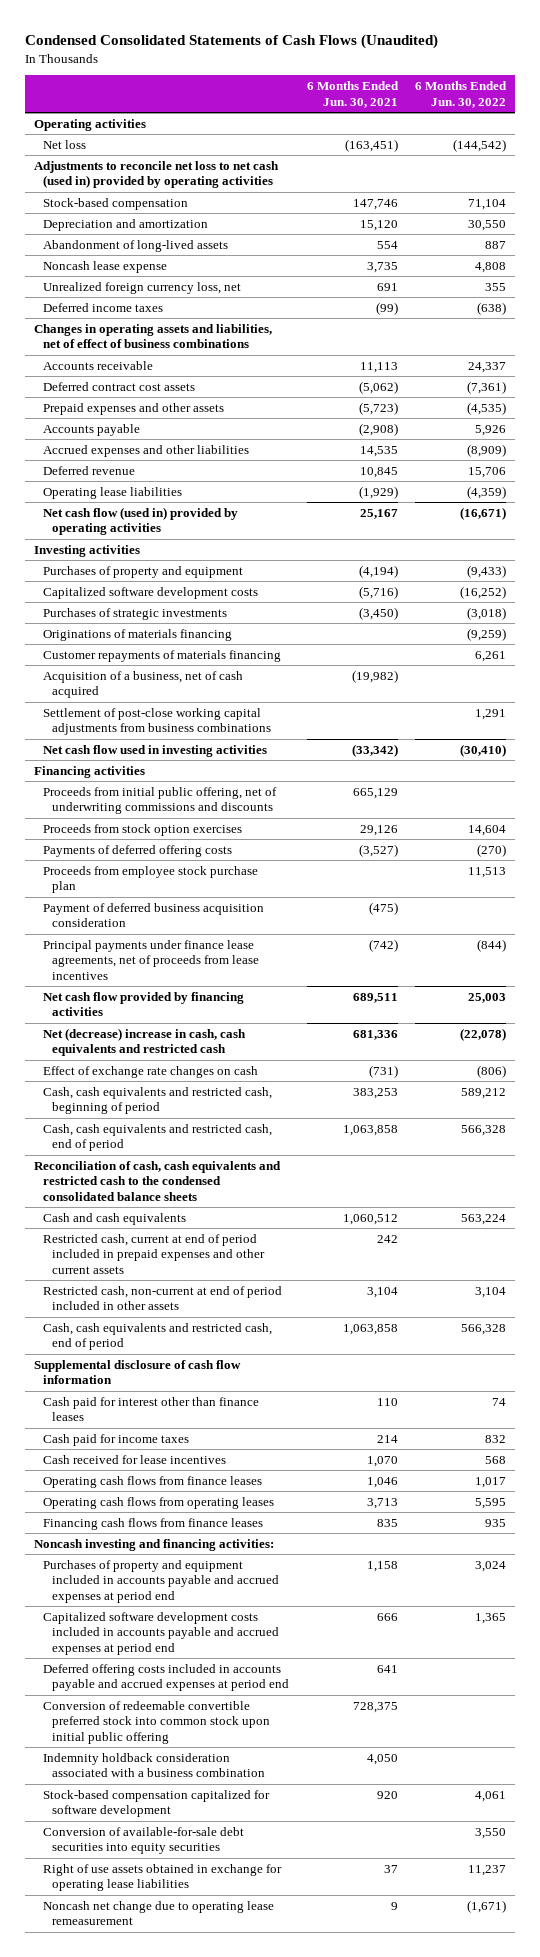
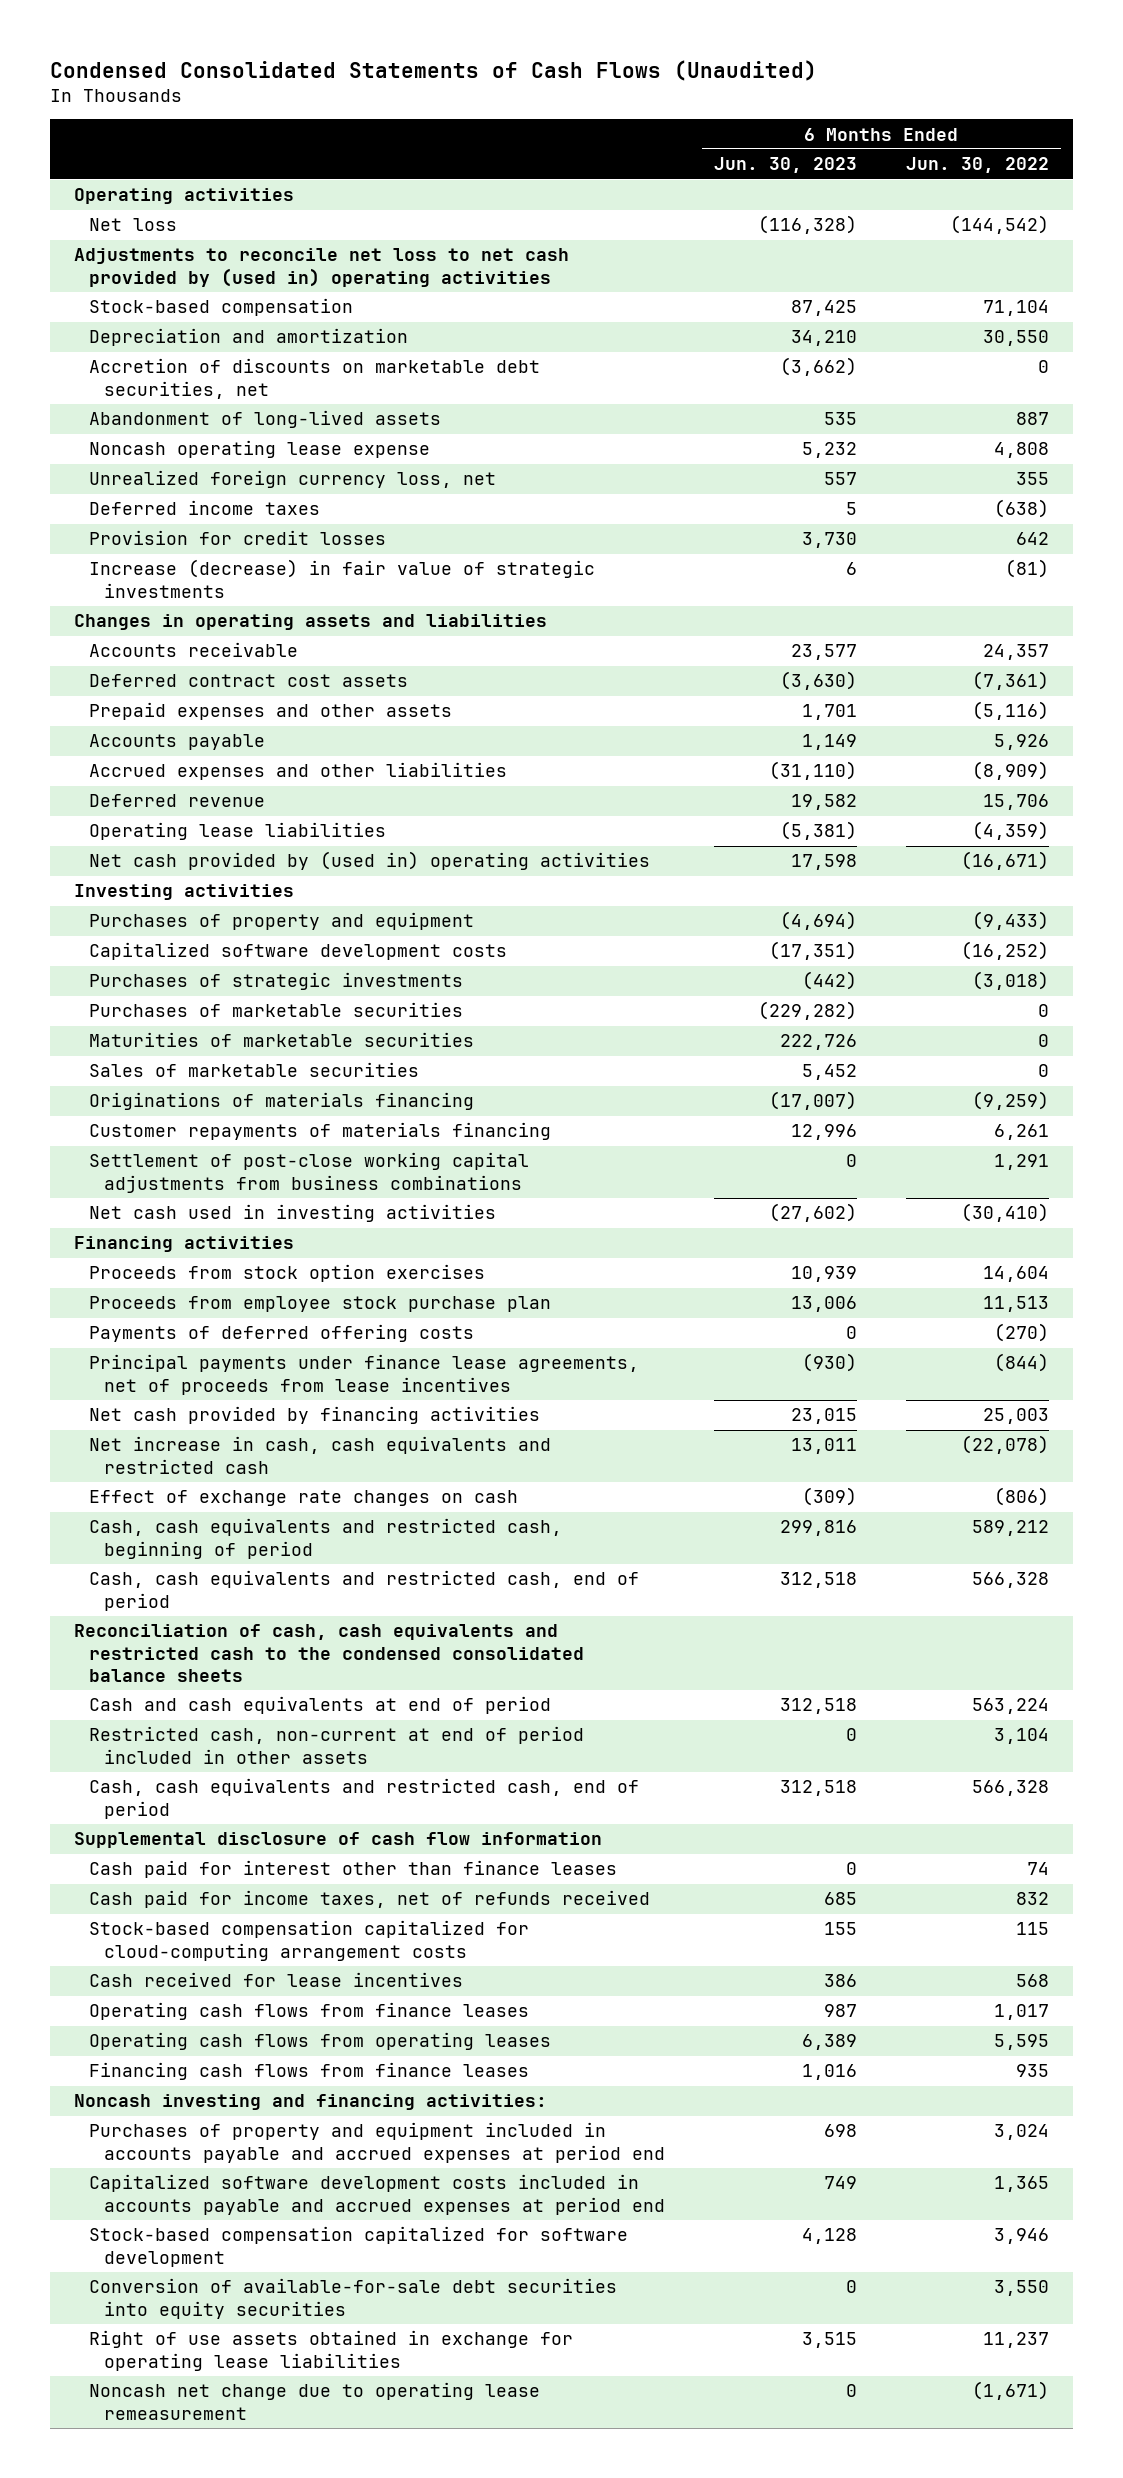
- | 6 Months Ended Jun. 30, 2021 | 6 Months Ended Jun. 30, 2022
+ | 6 Months Ended Jun. 30, 2023 | 6 Months Ended Jun. 30, 2022
- Adjustments to reconcile net loss to net cash (used in) provided by operating activities
+ Adjustments to reconcile net loss to net cash provided by (used in) operating activities
+ Accretion of discounts on marketable debt securities, net | (3,662) | 0
- Noncash lease expense | 3,735 | 4,808
+ Noncash operating lease expense | 5,232 | 4,808
- Changes in operating assets and liabilities, net of effect of business combinations
- Accounts receivable | 11,113 | 24,337
+ Provision for credit losses | 3,730 | 642
+ Increase (decrease) in fair value of strategic investments | 6 | (81)
+ Changes in operating assets and liabilities
+ Accounts receivable | 23,577 | 24,357
- Prepaid expenses and other assets | (5,723) | (4,535)
+ Prepaid expenses and other assets | 1,701 | (5,116)
- Net cash flow (used in) provided by operating activities | 25,167 | (16,671)
+ Net cash provided by (used in) operating activities | 17,598 | (16,671)
+ Purchases of marketable securities | (229,282) | 0
+ Maturities of marketable securities | 222,726 | 0
+ Sales of marketable securities | 5,452 | 0
- Acquisition of a business, net of cash acquired | (19,982) |
- Net cash flow used in investing activities | (33,342) | (30,410)
+ Net cash used in investing activities | (27,602) | (30,410)
- Proceeds from initial public offering, net of underwriting commissions and discounts | 665,129 |
- Payment of deferred business acquisition consideration | (475) |
moved down: Payments of deferred offering costs | 0 | (270)
- Net cash flow provided by financing activities | 689,511 | 25,003
- Net (decrease) increase in cash, cash equivalents and restricted cash | 681,336 | (22,078)
+ Net cash provided by financing activities | 23,015 | 25,003
+ Net increase in cash, cash equivalents and restricted cash | 13,011 | (22,078)
- Cash and cash equivalents | 1,060,512 | 563,224
- Restricted cash, current at end of period included in prepaid expenses and other current assets | 242 |
+ Cash and cash equivalents at end of period | 312,518 | 563,224
- Cash paid for income taxes | 214 | 832
+ Cash paid for income taxes, net of refunds received | 685 | 832
+ Stock-based compensation capitalized for cloud-computing arrangement costs | 155 | 115
- Deferred offering costs included in accounts payable and accrued expenses at period end | 641 |
- Conversion of redeemable convertible preferred stock into common stock upon initial public offering | 728,375 |
- Indemnity holdback consideration associated with a business combination | 4,050 |
- Stock-based compensation capitalized for software development | 920 | 4,061
+ Stock-based compensation capitalized for software development | 4,128 | 3,946

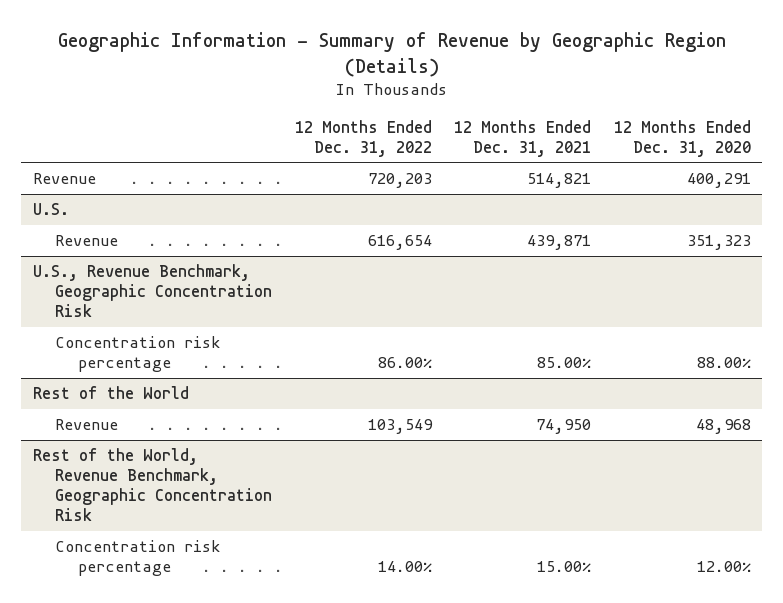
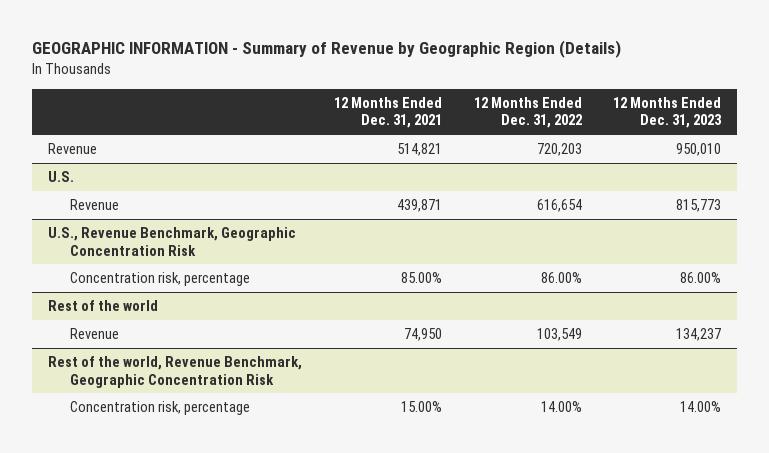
- Geographic Information - Summary of Revenue by Geographic Region (Details)
+ GEOGRAPHIC INFORMATION - Summary of Revenue by Geographic Region (Details)
- | 12 Months Ended Dec. 31, 2022 | 12 Months Ended Dec. 31, 2021 | 12 Months Ended Dec. 31, 2020
+ | 12 Months Ended Dec. 31, 2021 | 12 Months Ended Dec. 31, 2022 | 12 Months Ended Dec. 31, 2023
@ U.S., Revenue Benchmark, Geographic Concentration Risk
- Concentration risk percentage | 86.00% | 85.00% | 88.00%
- Rest of the World
@ U.S., Revenue Benchmark, Geographic Concentration Risk
+ Concentration risk, percentage | 85.00% | 86.00% | 86.00%
+ Rest of the world
- Rest of the World, Revenue Benchmark, Geographic Concentration Risk
- Concentration risk percentage | 14.00% | 15.00% | 12.00%
+ Rest of the world, Revenue Benchmark, Geographic Concentration Risk
+ Concentration risk, percentage | 15.00% | 14.00% | 14.00%

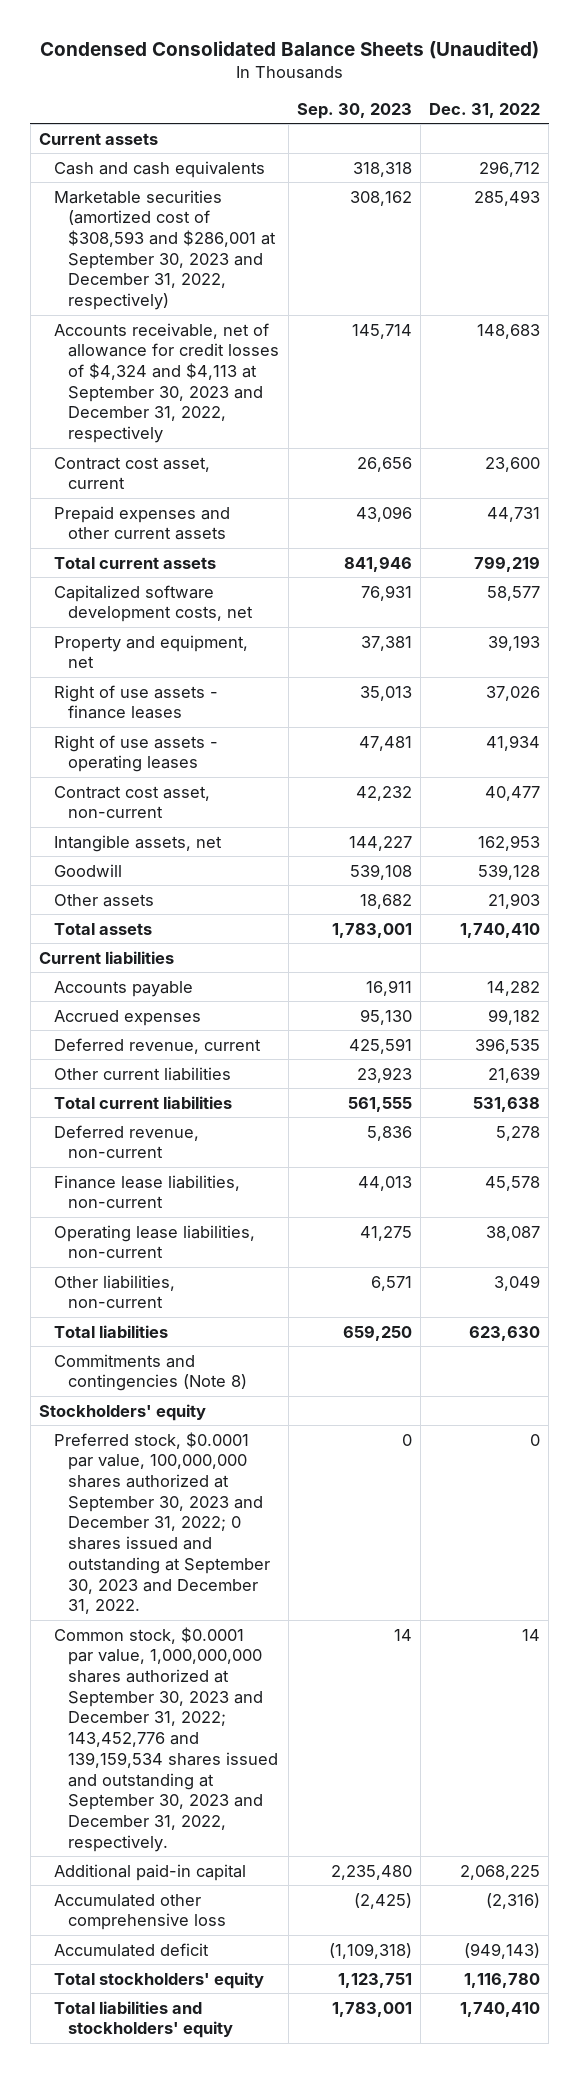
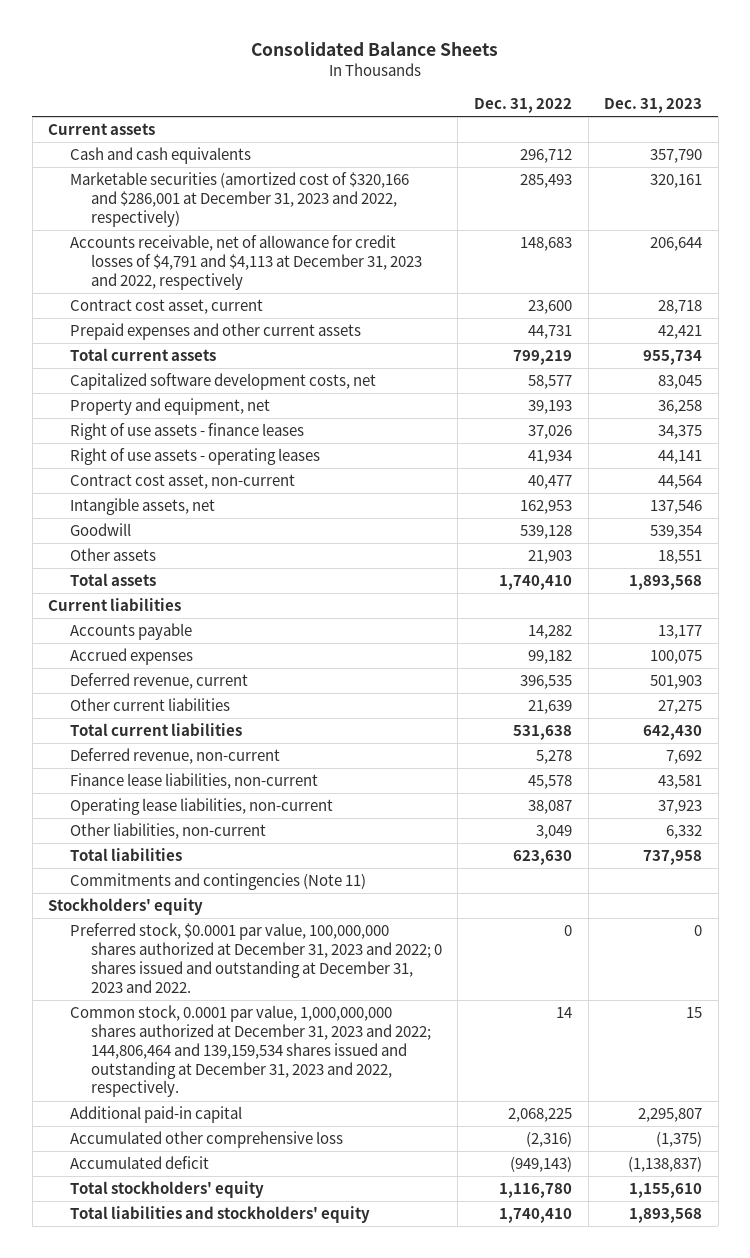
- Condensed Consolidated Balance Sheets (Unaudited)
+ Consolidated Balance Sheets
- | Sep. 30, 2023 | Dec. 31, 2022
+ | Dec. 31, 2022 | Dec. 31, 2023
- Marketable securities (amortized cost of $308,593 and $286,001 at September 30, 2023 and December 31, 2022, respectively) | 308,162 | 285,493
- Accounts receivable, net of allowance for credit losses of $4,324 and $4,113 at September 30, 2023 and December 31, 2022, respectively | 145,714 | 148,683
+ Marketable securities (amortized cost of $320,166 and $286,001 at December 31, 2023 and 2022, respectively) | 285,493 | 320,161
+ Accounts receivable, net of allowance for credit losses of $4,791 and $4,113 at December 31, 2023 and 2022, respectively | 148,683 | 206,644
- Commitments and contingencies (Note 8)
+ Commitments and contingencies (Note 11)
- Preferred stock, $0.0001 par value, 100,000,000 shares authorized at September 30, 2023 and December 31, 2022; 0 shares issued and outstanding at September 30, 2023 and December 31, 2022. | 0 | 0
- Common stock, $0.0001 par value, 1,000,000,000 shares authorized at September 30, 2023 and December 31, 2022; 143,452,776 and 139,159,534 shares issued and outstanding at September 30, 2023 and December 31, 2022, respectively. | 14 | 14
+ Preferred stock, $0.0001 par value, 100,000,000 shares authorized at December 31, 2023 and 2022; 0 shares issued and outstanding at December 31, 2023 and 2022. | 0 | 0
+ Common stock, 0.0001 par value, 1,000,000,000 shares authorized at December 31, 2023 and 2022; 144,806,464 and 139,159,534 shares issued and outstanding at December 31, 2023 and 2022, respectively. | 14 | 15

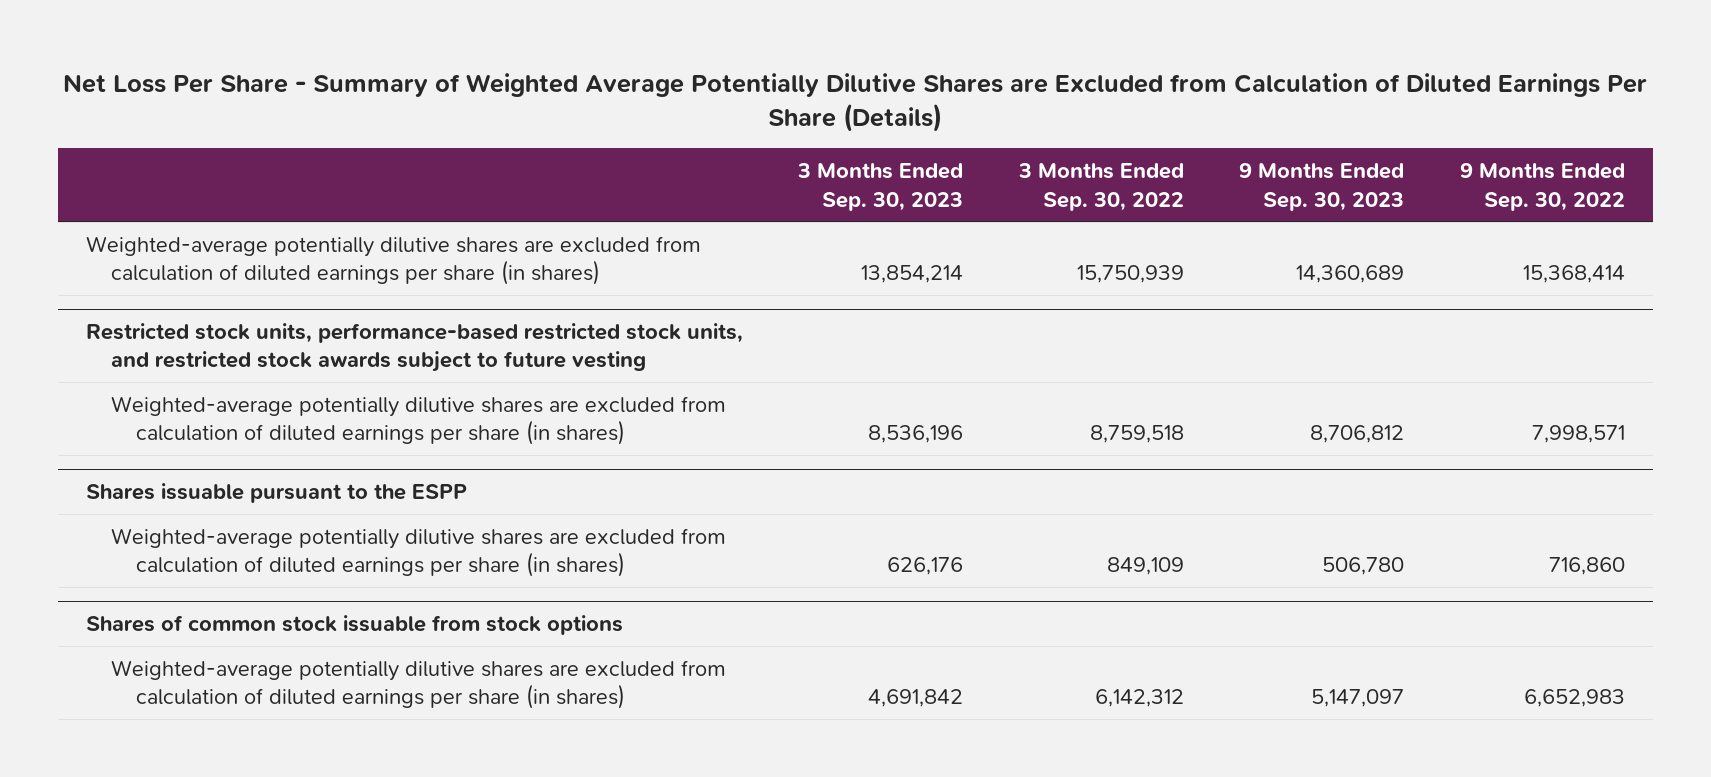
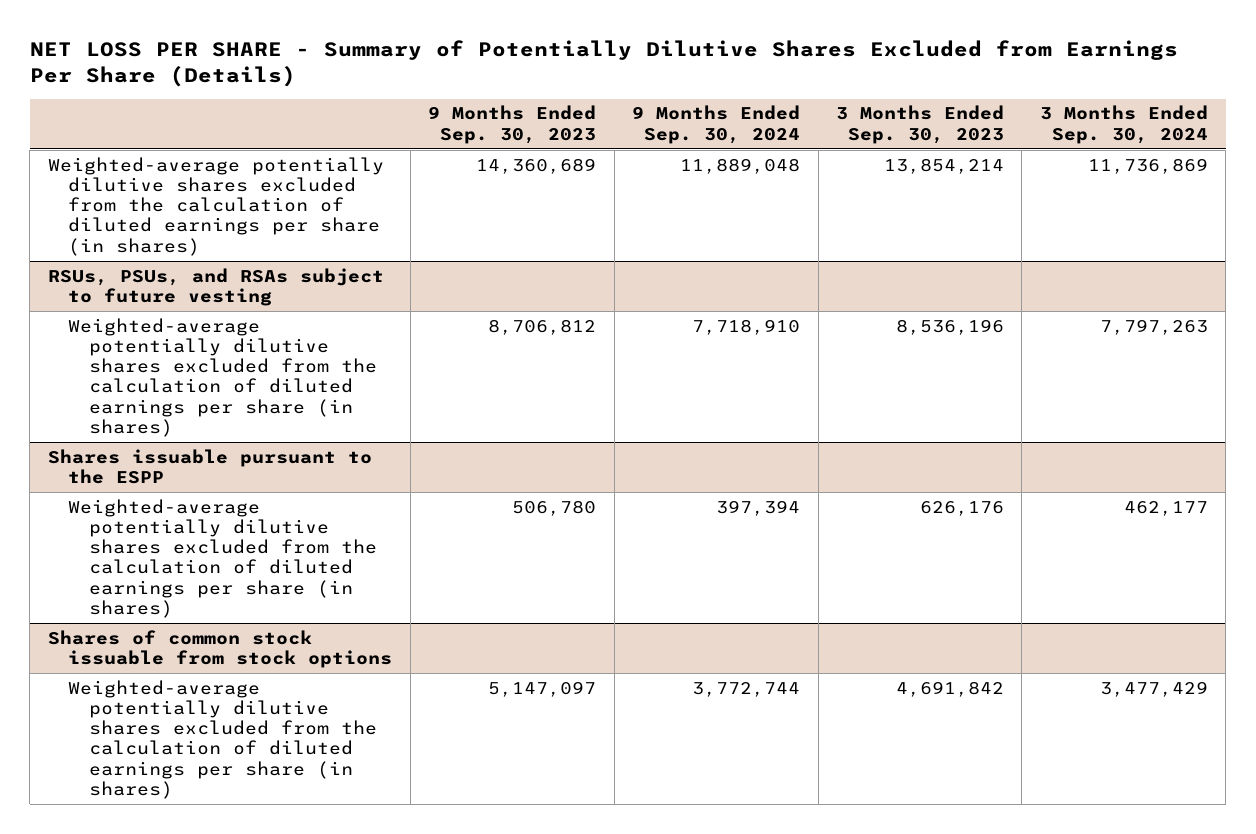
- Net Loss Per Share - Summary of Weighted Average Potentially Dilutive Shares are Excluded from Calculation of Diluted Earnings Per Share (Details)
+ NET LOSS PER SHARE - Summary of Potentially Dilutive Shares Excluded from Earnings Per Share (Details)
- | 3 Months Ended Sep. 30, 2023 | 3 Months Ended Sep. 30, 2022 | 9 Months Ended Sep. 30, 2023 | 9 Months Ended Sep. 30, 2022
+ | 9 Months Ended Sep. 30, 2023 | 9 Months Ended Sep. 30, 2024 | 3 Months Ended Sep. 30, 2023 | 3 Months Ended Sep. 30, 2024
- Weighted-average potentially dilutive shares are excluded from calculation of diluted earnings per share (in shares) | 13,854,214 | 15,750,939 | 14,360,689 | 15,368,414
- Restricted stock units, performance-based restricted stock units, and restricted stock awards subject to future vesting
- Weighted-average potentially dilutive shares are excluded from calculation of diluted earnings per share (in shares) | 8,536,196 | 8,759,518 | 8,706,812 | 7,998,571
+ Weighted-average potentially dilutive shares excluded from the calculation of diluted earnings per share (in shares) | 14,360,689 | 11,889,048 | 13,854,214 | 11,736,869
+ RSUs, PSUs, and RSAs subject to future vesting
+ Weighted-average potentially dilutive shares excluded from the calculation of diluted earnings per share (in shares) | 8,706,812 | 7,718,910 | 8,536,196 | 7,797,263
@ Shares issuable pursuant to the ESPP
- Weighted-average potentially dilutive shares are excluded from calculation of diluted earnings per share (in shares) | 626,176 | 849,109 | 506,780 | 716,860
+ Weighted-average potentially dilutive shares excluded from the calculation of diluted earnings per share (in shares) | 506,780 | 397,394 | 626,176 | 462,177
@ Shares of common stock issuable from stock options
- Weighted-average potentially dilutive shares are excluded from calculation of diluted earnings per share (in shares) | 4,691,842 | 6,142,312 | 5,147,097 | 6,652,983
+ Weighted-average potentially dilutive shares excluded from the calculation of diluted earnings per share (in shares) | 5,147,097 | 3,772,744 | 4,691,842 | 3,477,429

